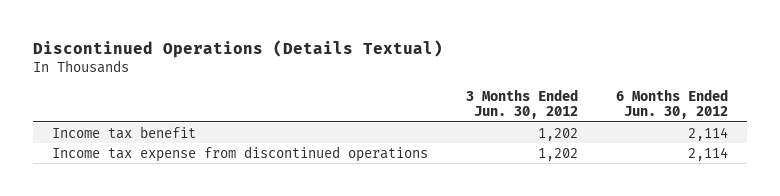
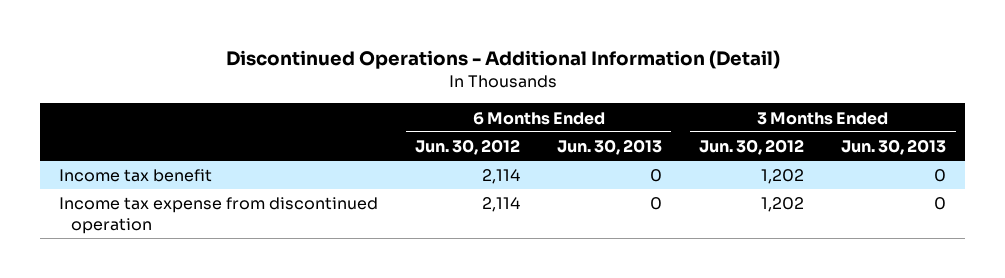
- Discontinued Operations (Details Textual)
+ Discontinued Operations - Additional Information (Detail)
- | 3 Months Ended Jun. 30, 2012 | 6 Months Ended Jun. 30, 2012
+ | 6 Months Ended Jun. 30, 2012 | 6 Months Ended Jun. 30, 2013 | 3 Months Ended Jun. 30, 2012 | 3 Months Ended Jun. 30, 2013
- Income tax expense from discontinued operations | 1,202 | 2,114
+ Income tax expense from discontinued operation | 2,114 | 0 | 1,202 | 0

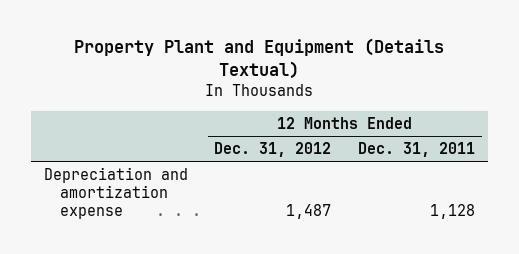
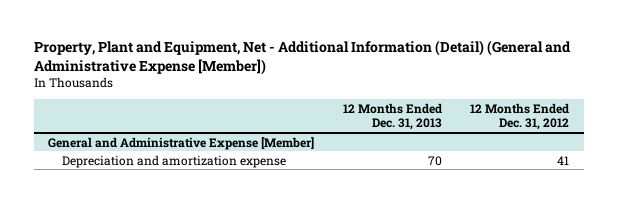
- Property Plant and Equipment (Details Textual)
+ Property, Plant and Equipment, Net - Additional Information (Detail) (General and Administrative Expense [Member])
- | 12 Months Ended Dec. 31, 2012 | 12 Months Ended Dec. 31, 2011
+ | 12 Months Ended Dec. 31, 2013 | 12 Months Ended Dec. 31, 2012
- Depreciation and amortization expense | 1,487 | 1,128
+ General and Administrative Expense [Member]
+ Depreciation and amortization expense | 70 | 41

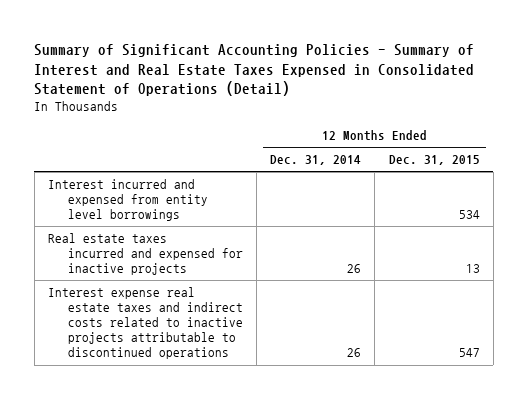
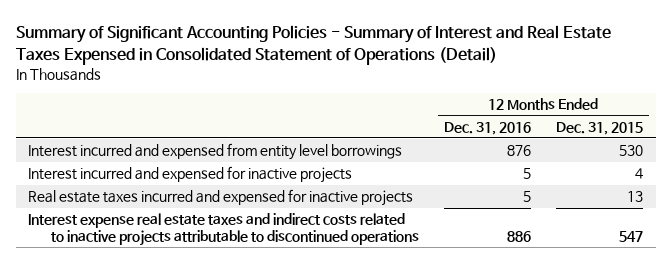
- | 12 Months Ended Dec. 31, 2014 | 12 Months Ended Dec. 31, 2015
+ | 12 Months Ended Dec. 31, 2016 | 12 Months Ended Dec. 31, 2015
- Interest incurred and expensed from entity level borrowings | | 534
+ Interest incurred and expensed from entity level borrowings | 876 | 530
+ Interest incurred and expensed for inactive projects | 5 | 4

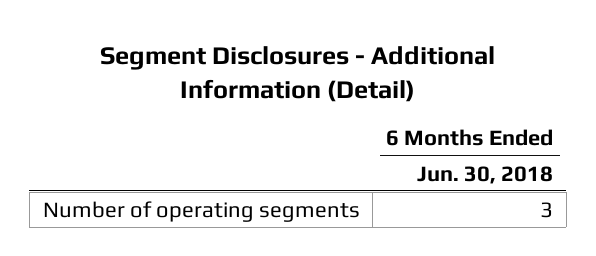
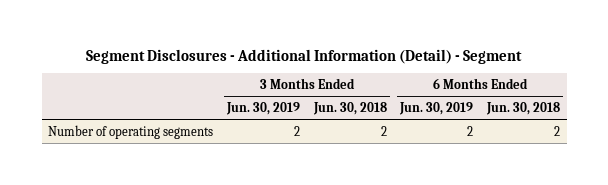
- Segment Disclosures - Additional Information (Detail)
+ Segment Disclosures - Additional Information (Detail) - Segment
- | 6 Months Ended Jun. 30, 2018
+ | 3 Months Ended Jun. 30, 2019 | 3 Months Ended Jun. 30, 2018 | 6 Months Ended Jun. 30, 2019 | 6 Months Ended Jun. 30, 2018
- Number of operating segments | 3
+ Number of operating segments | 2 | 2 | 2 | 2

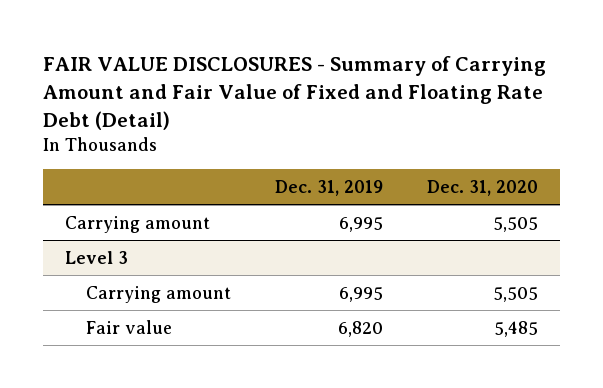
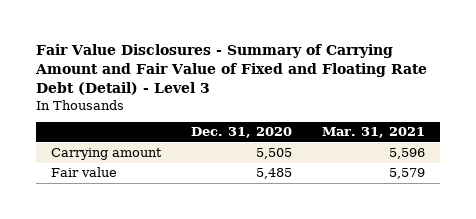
- FAIR VALUE DISCLOSURES - Summary of Carrying Amount and Fair Value of Fixed and Floating Rate Debt (Detail)
+ Fair Value Disclosures - Summary of Carrying Amount and Fair Value of Fixed and Floating Rate Debt (Detail) - Level 3
- | Dec. 31, 2019 | Dec. 31, 2020
+ | Dec. 31, 2020 | Mar. 31, 2021
- Level 3
- Carrying amount | 6,995 | 5,505

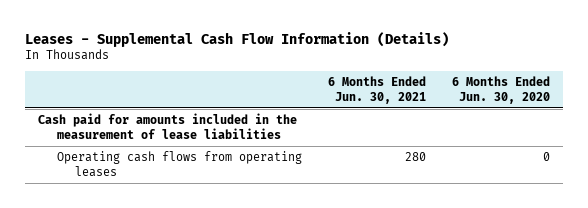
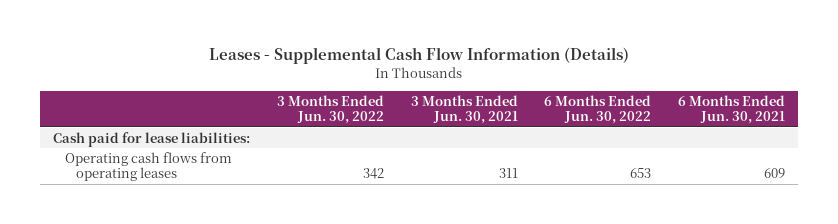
- | 6 Months Ended Jun. 30, 2021 | 6 Months Ended Jun. 30, 2020
+ | 3 Months Ended Jun. 30, 2022 | 3 Months Ended Jun. 30, 2021 | 6 Months Ended Jun. 30, 2022 | 6 Months Ended Jun. 30, 2021
- Cash paid for amounts included in the measurement of lease liabilities
- Operating cash flows from operating leases | 280 | 0
+ Cash paid for lease liabilities:
+ Operating cash flows from operating leases | 342 | 311 | 653 | 609

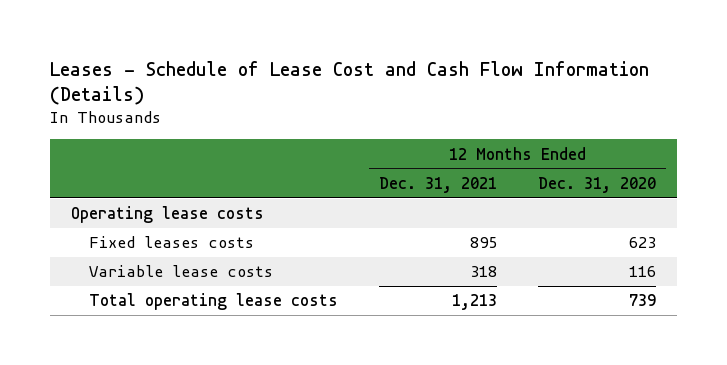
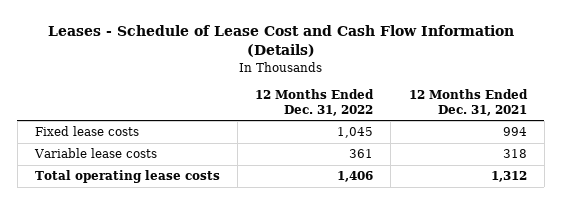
- | 12 Months Ended Dec. 31, 2021 | 12 Months Ended Dec. 31, 2020
+ | 12 Months Ended Dec. 31, 2022 | 12 Months Ended Dec. 31, 2021
- Operating lease costs
- Fixed leases costs | 895 | 623
+ Fixed lease costs | 1,045 | 994
- Total operating lease costs | 1,213 | 739
+ Total operating lease costs | 1,406 | 1,312

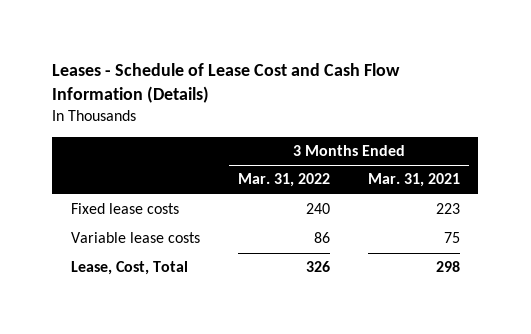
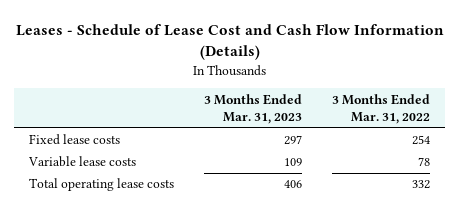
- | 3 Months Ended Mar. 31, 2022 | 3 Months Ended Mar. 31, 2021
+ | 3 Months Ended Mar. 31, 2023 | 3 Months Ended Mar. 31, 2022
- Fixed lease costs | 240 | 223
- Variable lease costs | 86 | 75
- Lease, Cost, Total | 326 | 298
+ Fixed lease costs | 297 | 254
+ Variable lease costs | 109 | 78
+ Total operating lease costs | 406 | 332

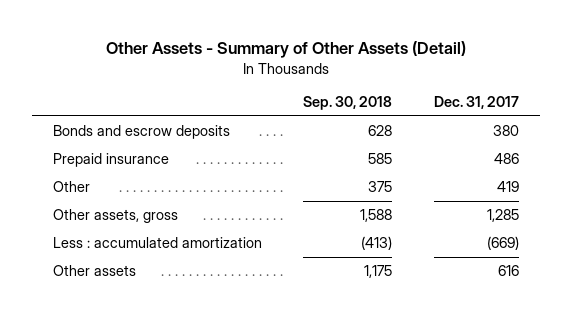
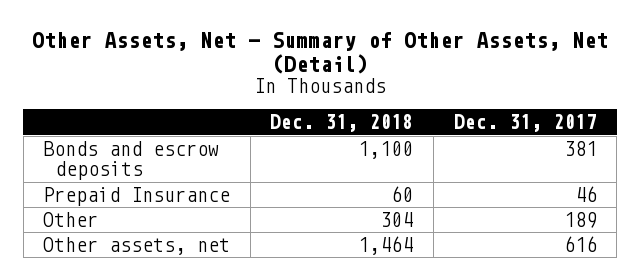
- Other Assets - Summary of Other Assets (Detail)
+ Other Assets, Net - Summary of Other Assets, Net (Detail)
- | Sep. 30, 2018 | Dec. 31, 2017
+ | Dec. 31, 2018 | Dec. 31, 2017
- Bonds and escrow deposits | 628 | 380
- Prepaid insurance | 585 | 486
- Other | 375 | 419
- Other assets, gross | 1,588 | 1,285
- Less : accumulated amortization | (413) | (669)
- Other assets | 1,175 | 616
+ Bonds and escrow deposits | 1,100 | 381
+ Prepaid Insurance | 60 | 46
+ Other | 304 | 189
+ Other assets, net | 1,464 | 616

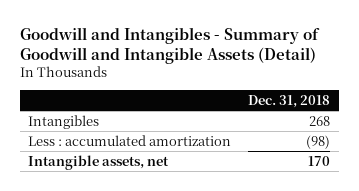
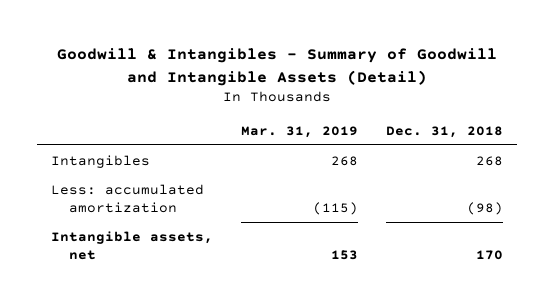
- Goodwill and Intangibles - Summary of Goodwill and Intangible Assets (Detail)
+ Goodwill & Intangibles - Summary of Goodwill and Intangible Assets (Detail)
- | Dec. 31, 2018
+ | Mar. 31, 2019 | Dec. 31, 2018
- Less : accumulated amortization | (98)
+ Less: accumulated amortization | (115) | (98)

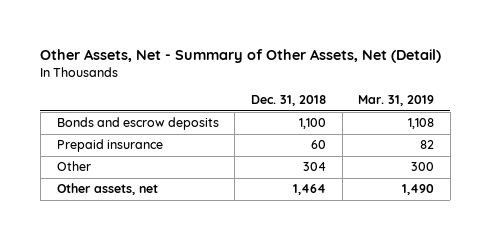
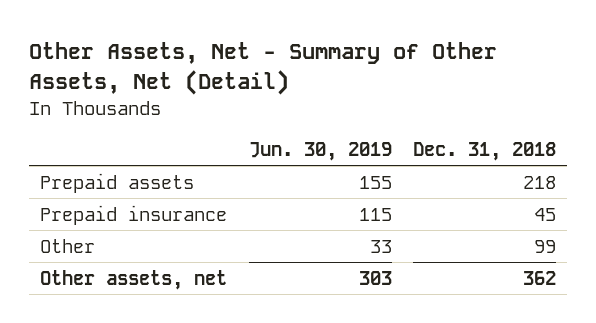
- | Dec. 31, 2018 | Mar. 31, 2019
+ | Jun. 30, 2019 | Dec. 31, 2018
- Bonds and escrow deposits | 1,100 | 1,108
- Prepaid insurance | 60 | 82
- Other | 304 | 300
- Other assets, net | 1,464 | 1,490
+ Prepaid assets | 155 | 218
+ Prepaid insurance | 115 | 45
+ Other | 33 | 99
+ Other assets, net | 303 | 362

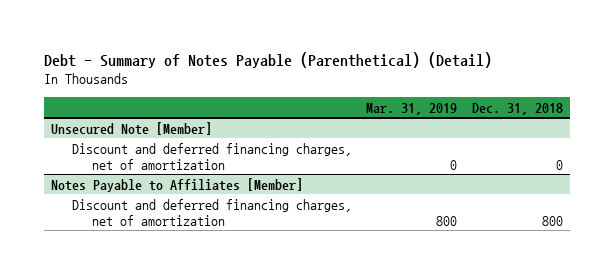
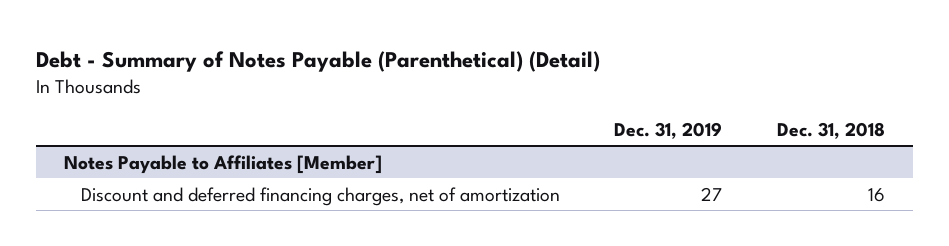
- | Mar. 31, 2019 | Dec. 31, 2018
+ | Dec. 31, 2019 | Dec. 31, 2018
- Unsecured Note [Member]
- Discount and deferred financing charges, net of amortization | 0 | 0
@ Notes Payable to Affiliates [Member]
- Discount and deferred financing charges, net of amortization | 800 | 800
+ Discount and deferred financing charges, net of amortization | 27 | 16

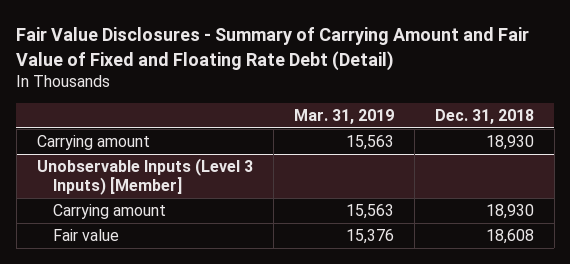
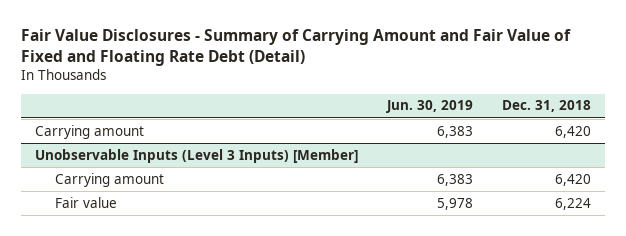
- | Mar. 31, 2019 | Dec. 31, 2018
+ | Jun. 30, 2019 | Dec. 31, 2018
- Carrying amount | 15,563 | 18,930
+ Carrying amount | 6,383 | 6,420
@ Unobservable Inputs (Level 3 Inputs) [Member]
- Carrying amount | 15,563 | 18,930
- Fair value | 15,376 | 18,608
+ Carrying amount | 6,383 | 6,420
+ Fair value | 5,978 | 6,224

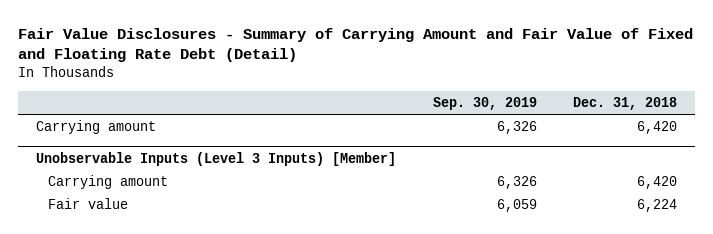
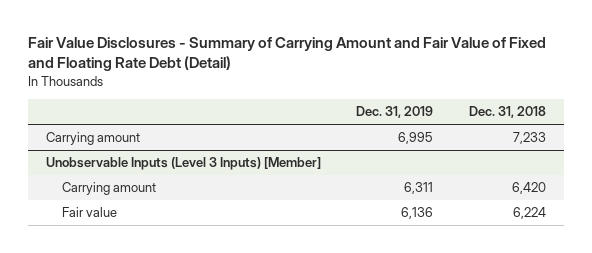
- | Sep. 30, 2019 | Dec. 31, 2018
+ | Dec. 31, 2019 | Dec. 31, 2018
- Carrying amount | 6,326 | 6,420
+ Carrying amount | 6,995 | 7,233

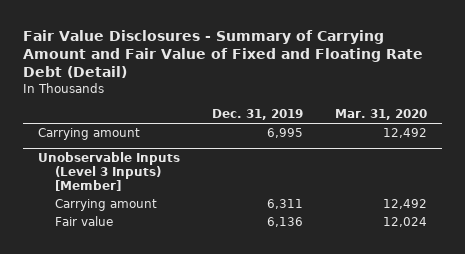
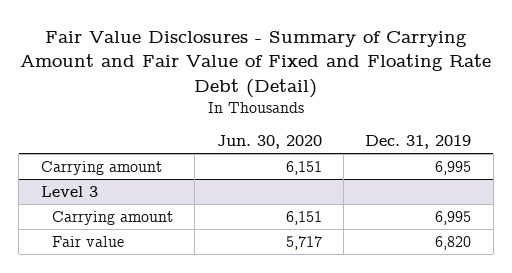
- | Dec. 31, 2019 | Mar. 31, 2020
+ | Jun. 30, 2020 | Dec. 31, 2019
- Unobservable Inputs (Level 3 Inputs) [Member]
- Carrying amount | 6,311 | 12,492
- Fair value | 6,136 | 12,024
+ Level 3
+ Carrying amount | 6,151 | 6,995
+ Fair value | 5,717 | 6,820

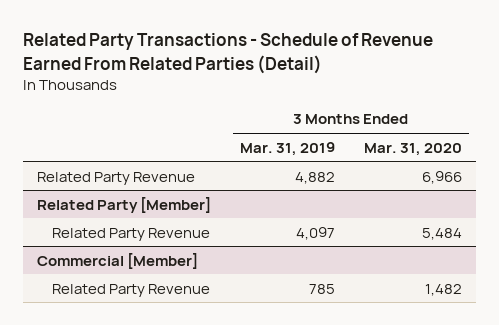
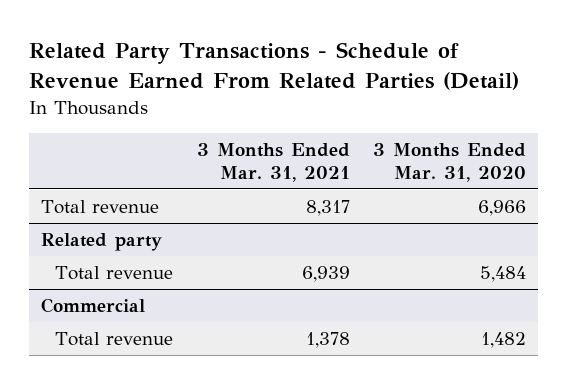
- | 3 Months Ended Mar. 31, 2019 | 3 Months Ended Mar. 31, 2020
+ | 3 Months Ended Mar. 31, 2021 | 3 Months Ended Mar. 31, 2020
- Related Party Revenue | 4,882 | 6,966
- Related Party [Member]
- Related Party Revenue | 4,097 | 5,484
- Commercial [Member]
- Related Party Revenue | 785 | 1,482
+ Total revenue | 8,317 | 6,966
+ Related party
+ Total revenue | 6,939 | 5,484
+ Commercial
+ Total revenue | 1,378 | 1,482

